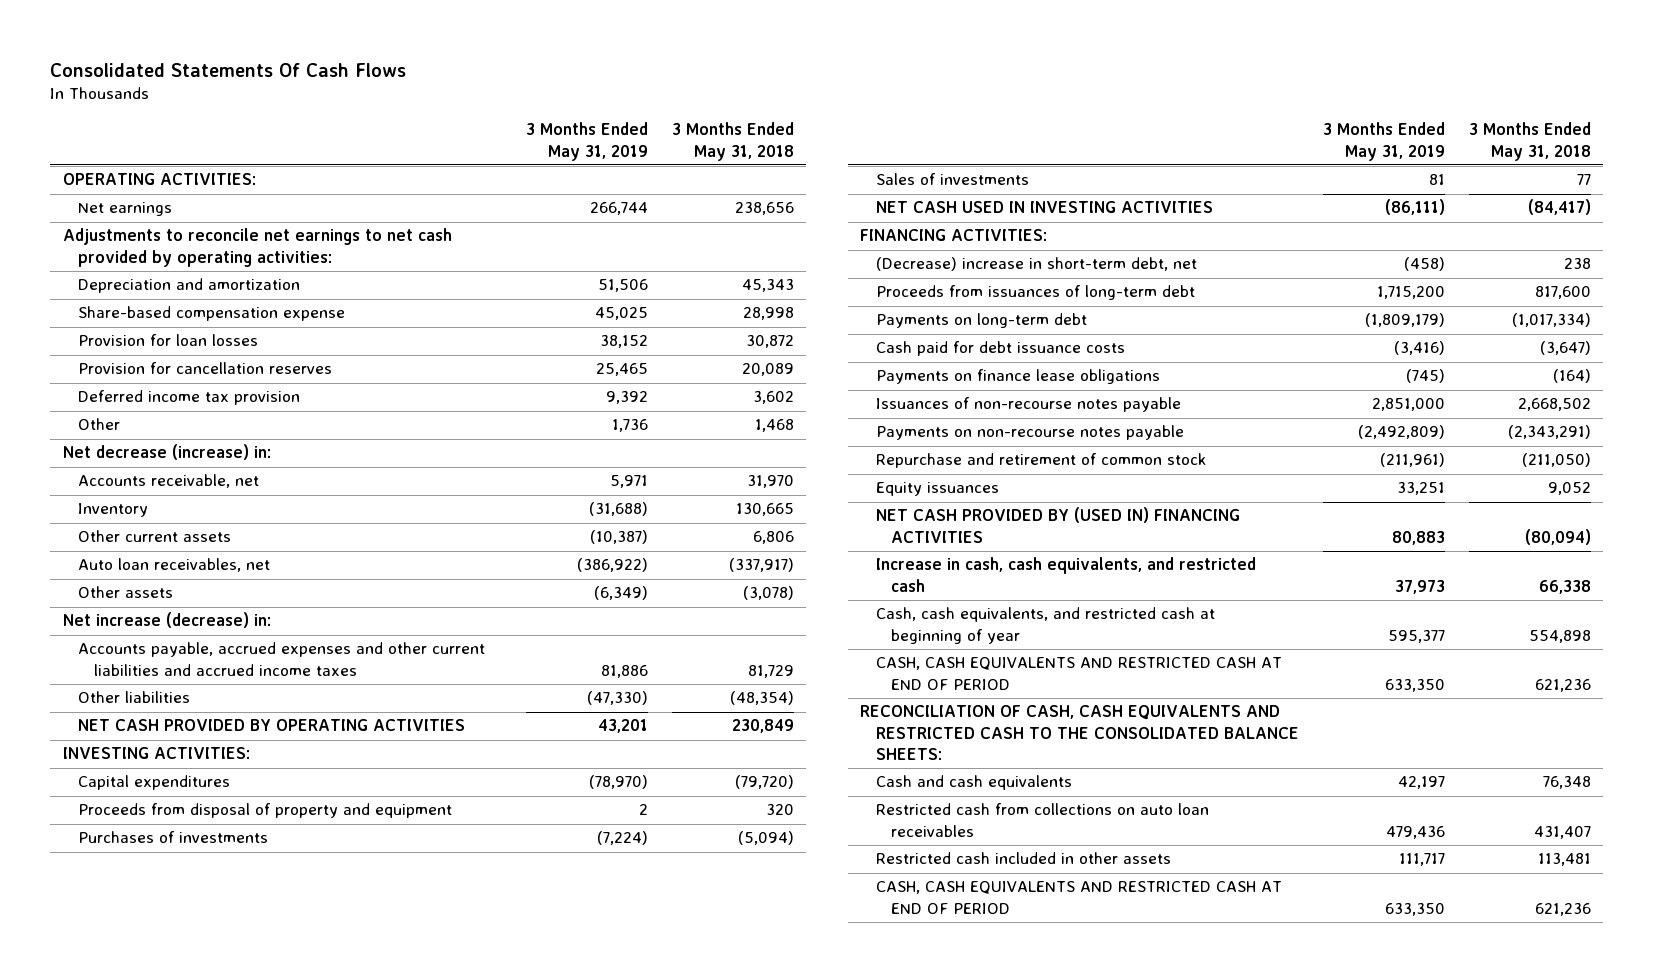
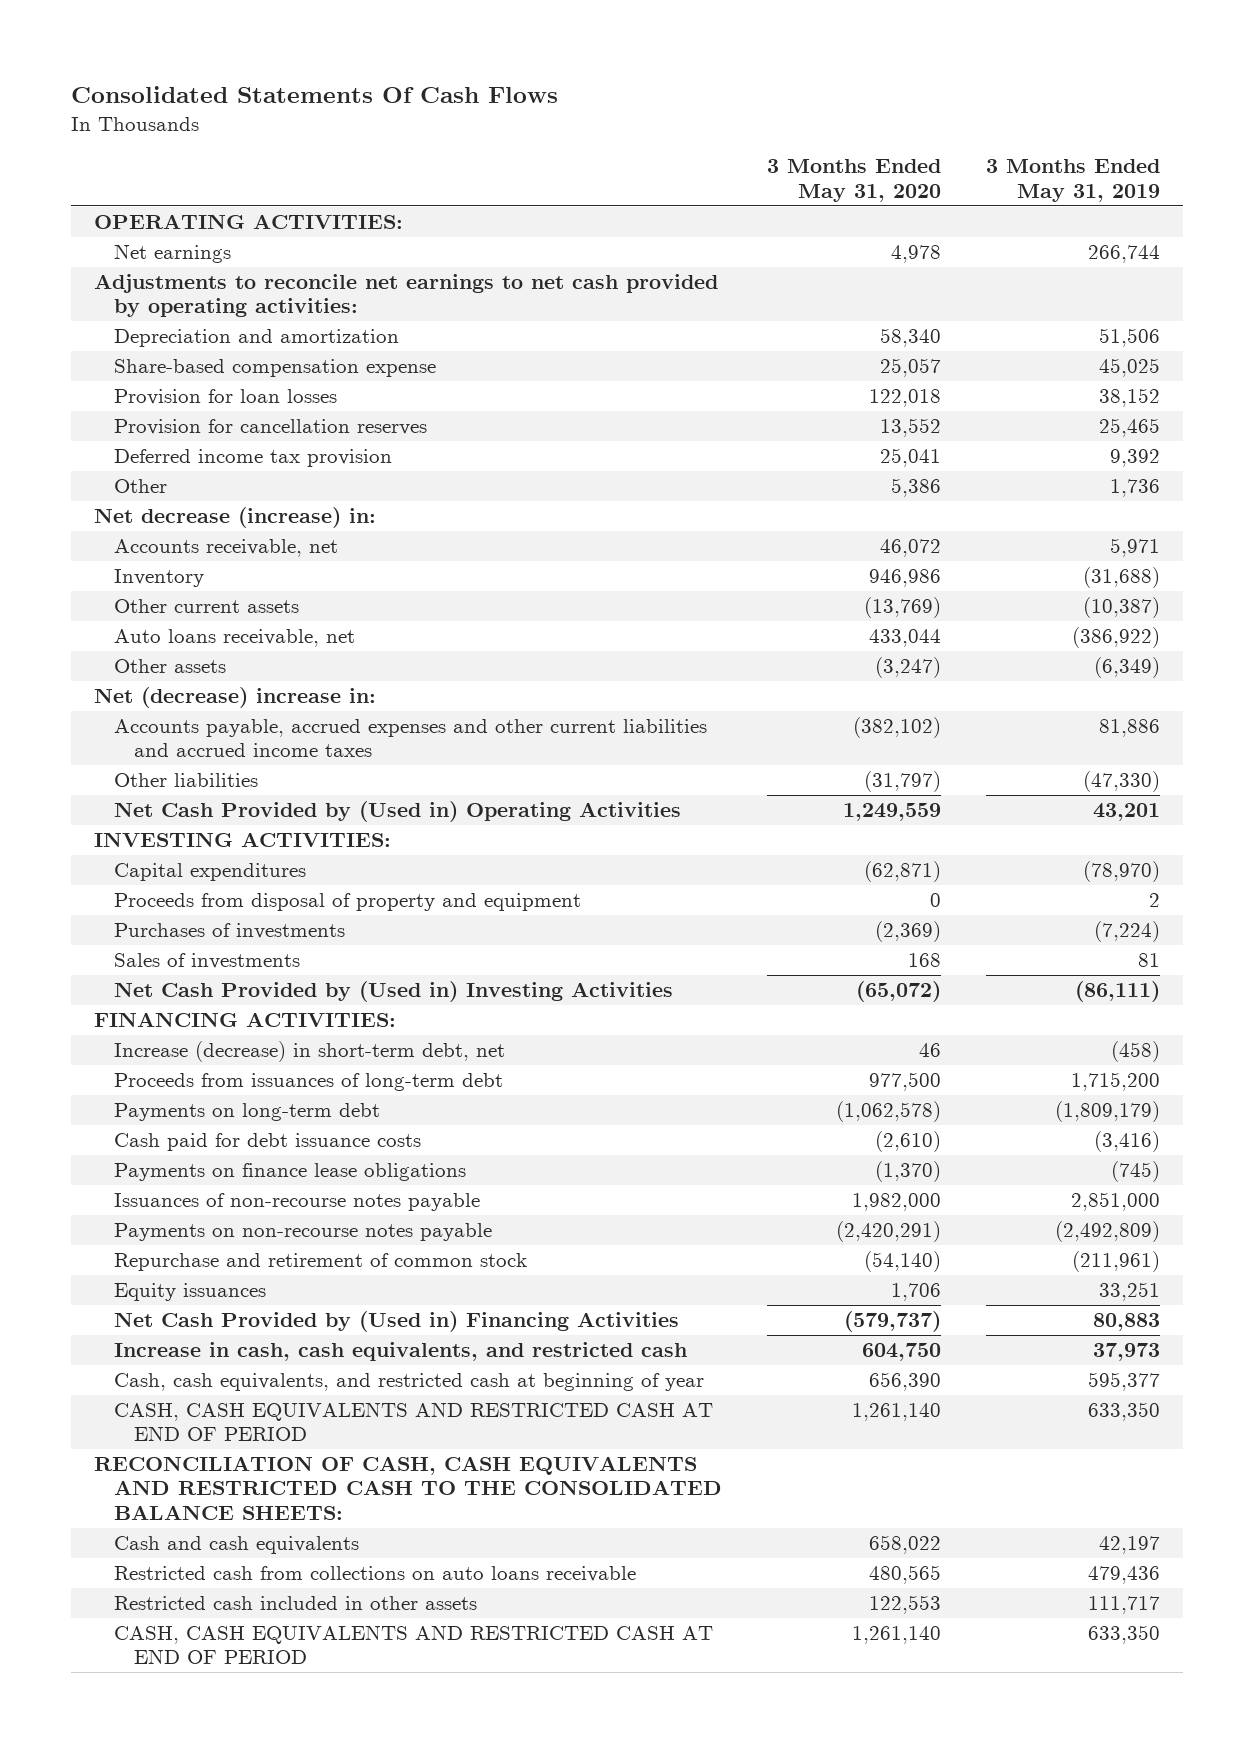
- | 3 Months Ended May 31, 2019 | 3 Months Ended May 31, 2018
+ | 3 Months Ended May 31, 2020 | 3 Months Ended May 31, 2019
- Auto loan receivables, net | (386,922) | (337,917)
+ Auto loans receivable, net | 433,044 | (386,922)
- Net increase (decrease) in:
+ Net (decrease) increase in:
- NET CASH PROVIDED BY OPERATING ACTIVITIES | 43,201 | 230,849
+ Net Cash Provided by (Used in) Operating Activities | 1,249,559 | 43,201
- NET CASH USED IN INVESTING ACTIVITIES | (86,111) | (84,417)
+ Net Cash Provided by (Used in) Investing Activities | (65,072) | (86,111)
- (Decrease) increase in short-term debt, net | (458) | 238
+ Increase (decrease) in short-term debt, net | 46 | (458)
- NET CASH PROVIDED BY (USED IN) FINANCING ACTIVITIES | 80,883 | (80,094)
+ Net Cash Provided by (Used in) Financing Activities | (579,737) | 80,883
- Restricted cash from collections on auto loan receivables | 479,436 | 431,407
+ Restricted cash from collections on auto loans receivable | 480,565 | 479,436

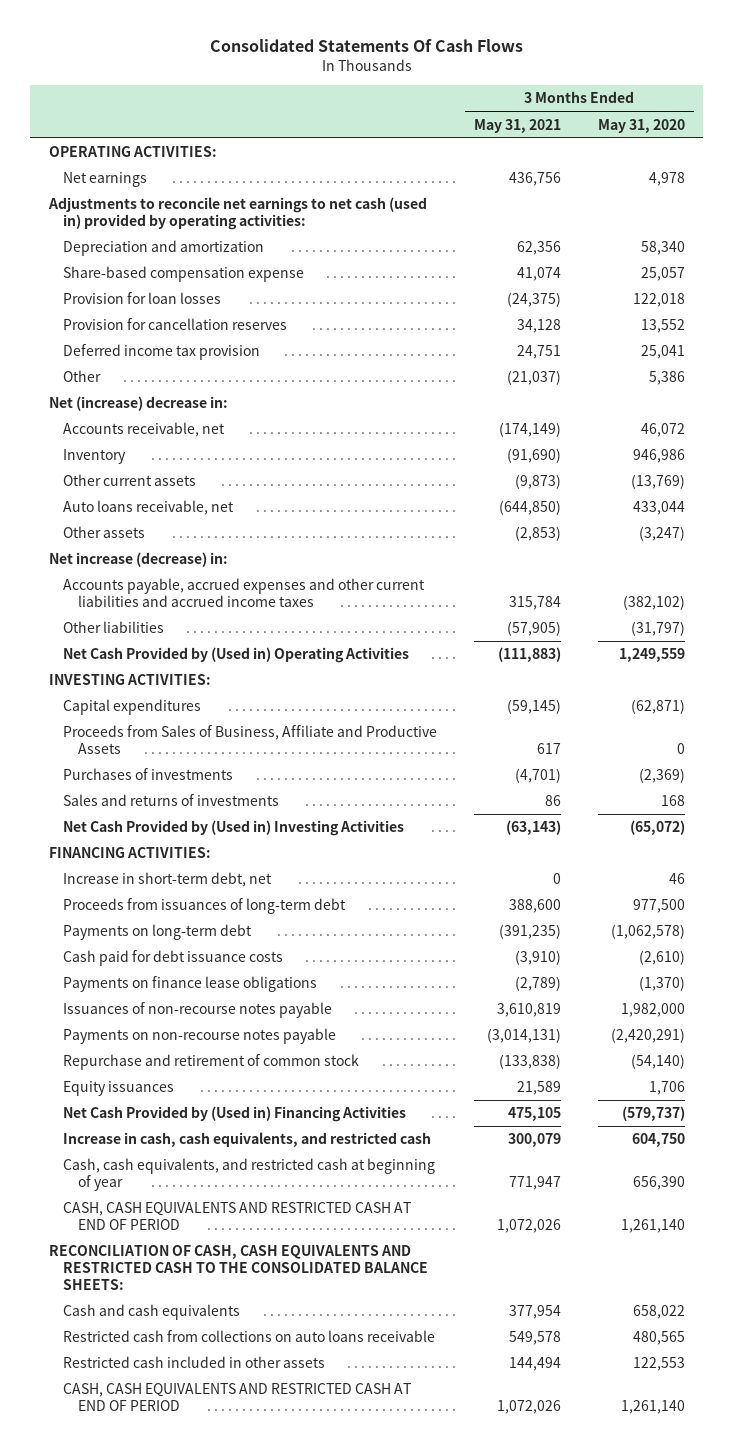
- | 3 Months Ended May 31, 2020 | 3 Months Ended May 31, 2019
+ | 3 Months Ended May 31, 2021 | 3 Months Ended May 31, 2020
- Adjustments to reconcile net earnings to net cash provided by operating activities:
+ Adjustments to reconcile net earnings to net cash (used in) provided by operating activities:
- Net decrease (increase) in:
+ Net (increase) decrease in:
- Net (decrease) increase in:
+ Net increase (decrease) in:
- Proceeds from disposal of property and equipment | 0 | 2
+ Proceeds from Sales of Business, Affiliate and Productive Assets | 617 | 0
- Sales of investments | 168 | 81
+ Sales and returns of investments | 86 | 168
- Increase (decrease) in short-term debt, net | 46 | (458)
+ Increase in short-term debt, net | 0 | 46

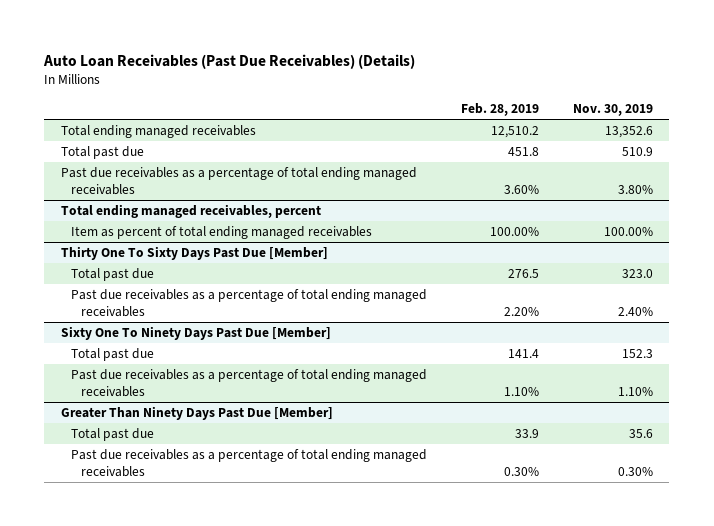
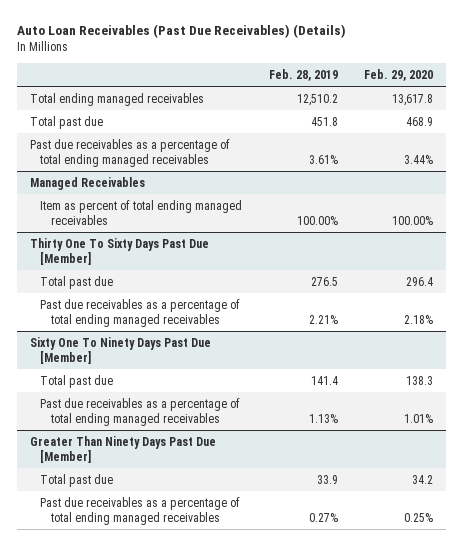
- | Feb. 28, 2019 | Nov. 30, 2019
+ | Feb. 28, 2019 | Feb. 29, 2020
- Past due receivables as a percentage of total ending managed receivables | 3.60% | 3.80%
- Total ending managed receivables, percent
+ Past due receivables as a percentage of total ending managed receivables | 3.61% | 3.44%
+ Managed Receivables
@ Thirty One To Sixty Days Past Due [Member]
- Past due receivables as a percentage of total ending managed receivables | 2.20% | 2.40%
+ Past due receivables as a percentage of total ending managed receivables | 2.21% | 2.18%
@ Sixty One To Ninety Days Past Due [Member]
- Past due receivables as a percentage of total ending managed receivables | 1.10% | 1.10%
+ Past due receivables as a percentage of total ending managed receivables | 1.13% | 1.01%
@ Greater Than Ninety Days Past Due [Member]
- Past due receivables as a percentage of total ending managed receivables | 0.30% | 0.30%
+ Past due receivables as a percentage of total ending managed receivables | 0.27% | 0.25%

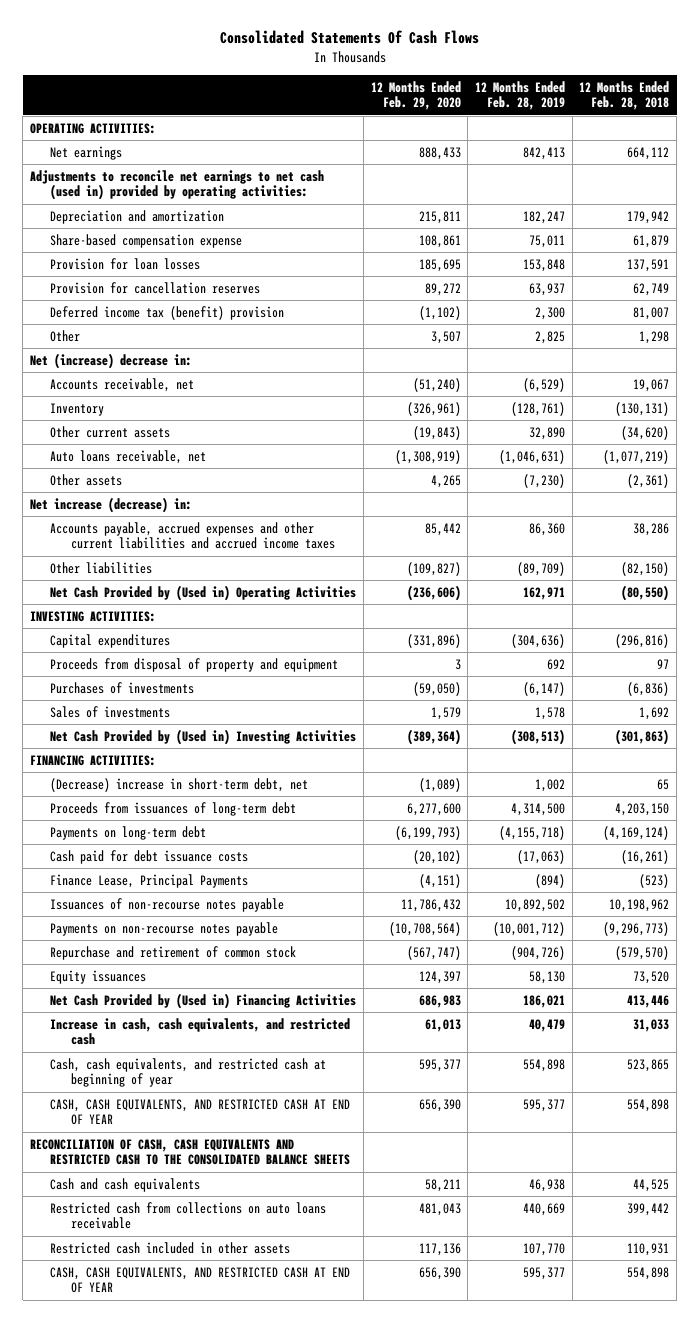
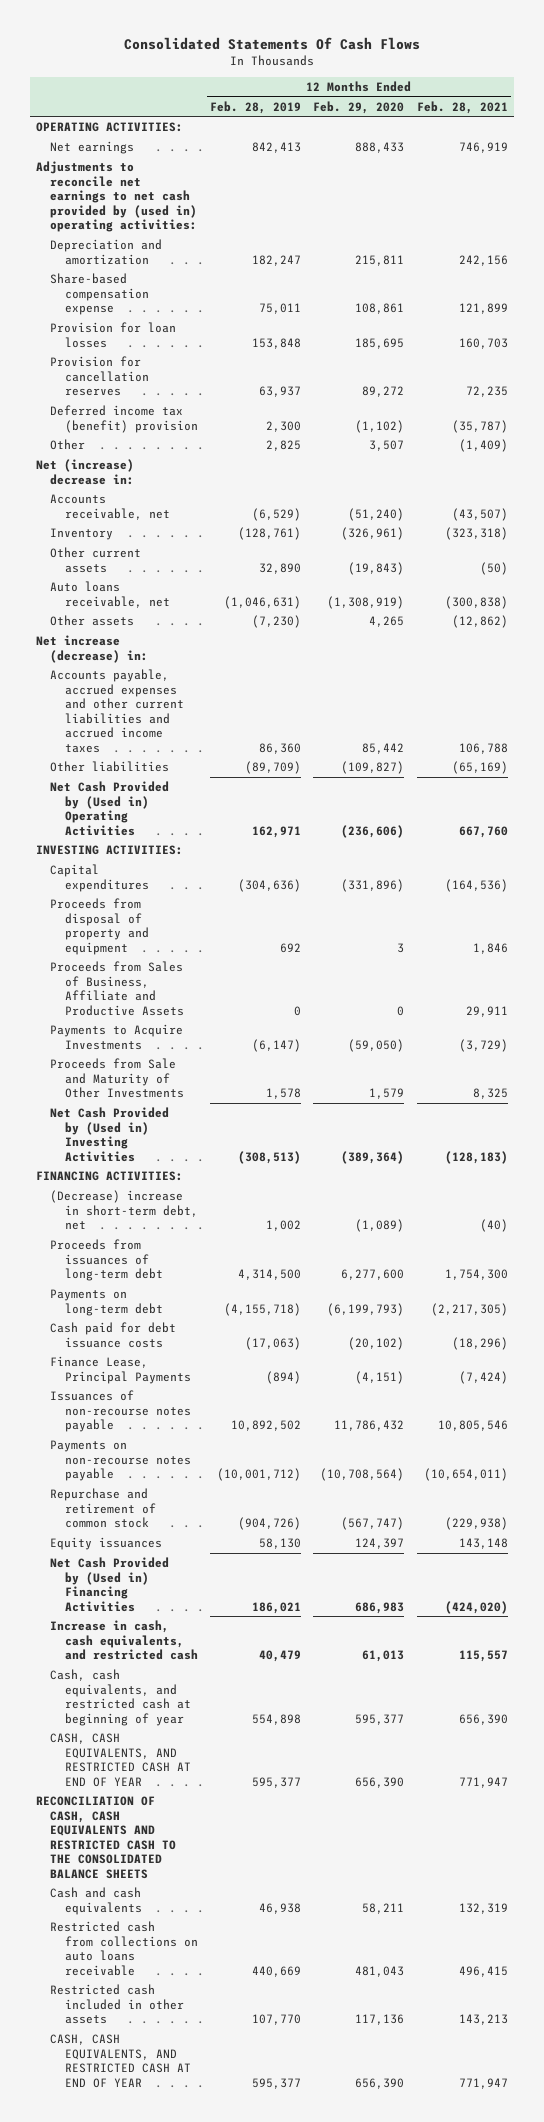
- | 12 Months Ended Feb. 29, 2020 | 12 Months Ended Feb. 28, 2019 | 12 Months Ended Feb. 28, 2018
+ | 12 Months Ended Feb. 28, 2019 | 12 Months Ended Feb. 29, 2020 | 12 Months Ended Feb. 28, 2021
- Adjustments to reconcile net earnings to net cash (used in) provided by operating activities:
+ Adjustments to reconcile net earnings to net cash provided by (used in) operating activities:
- Purchases of investments | (59,050) | (6,147) | (6,836)
- Sales of investments | 1,579 | 1,578 | 1,692
+ Proceeds from Sales of Business, Affiliate and Productive Assets | 0 | 0 | 29,911
+ Payments to Acquire Investments | (6,147) | (59,050) | (3,729)
+ Proceeds from Sale and Maturity of Other Investments | 1,578 | 1,579 | 8,325

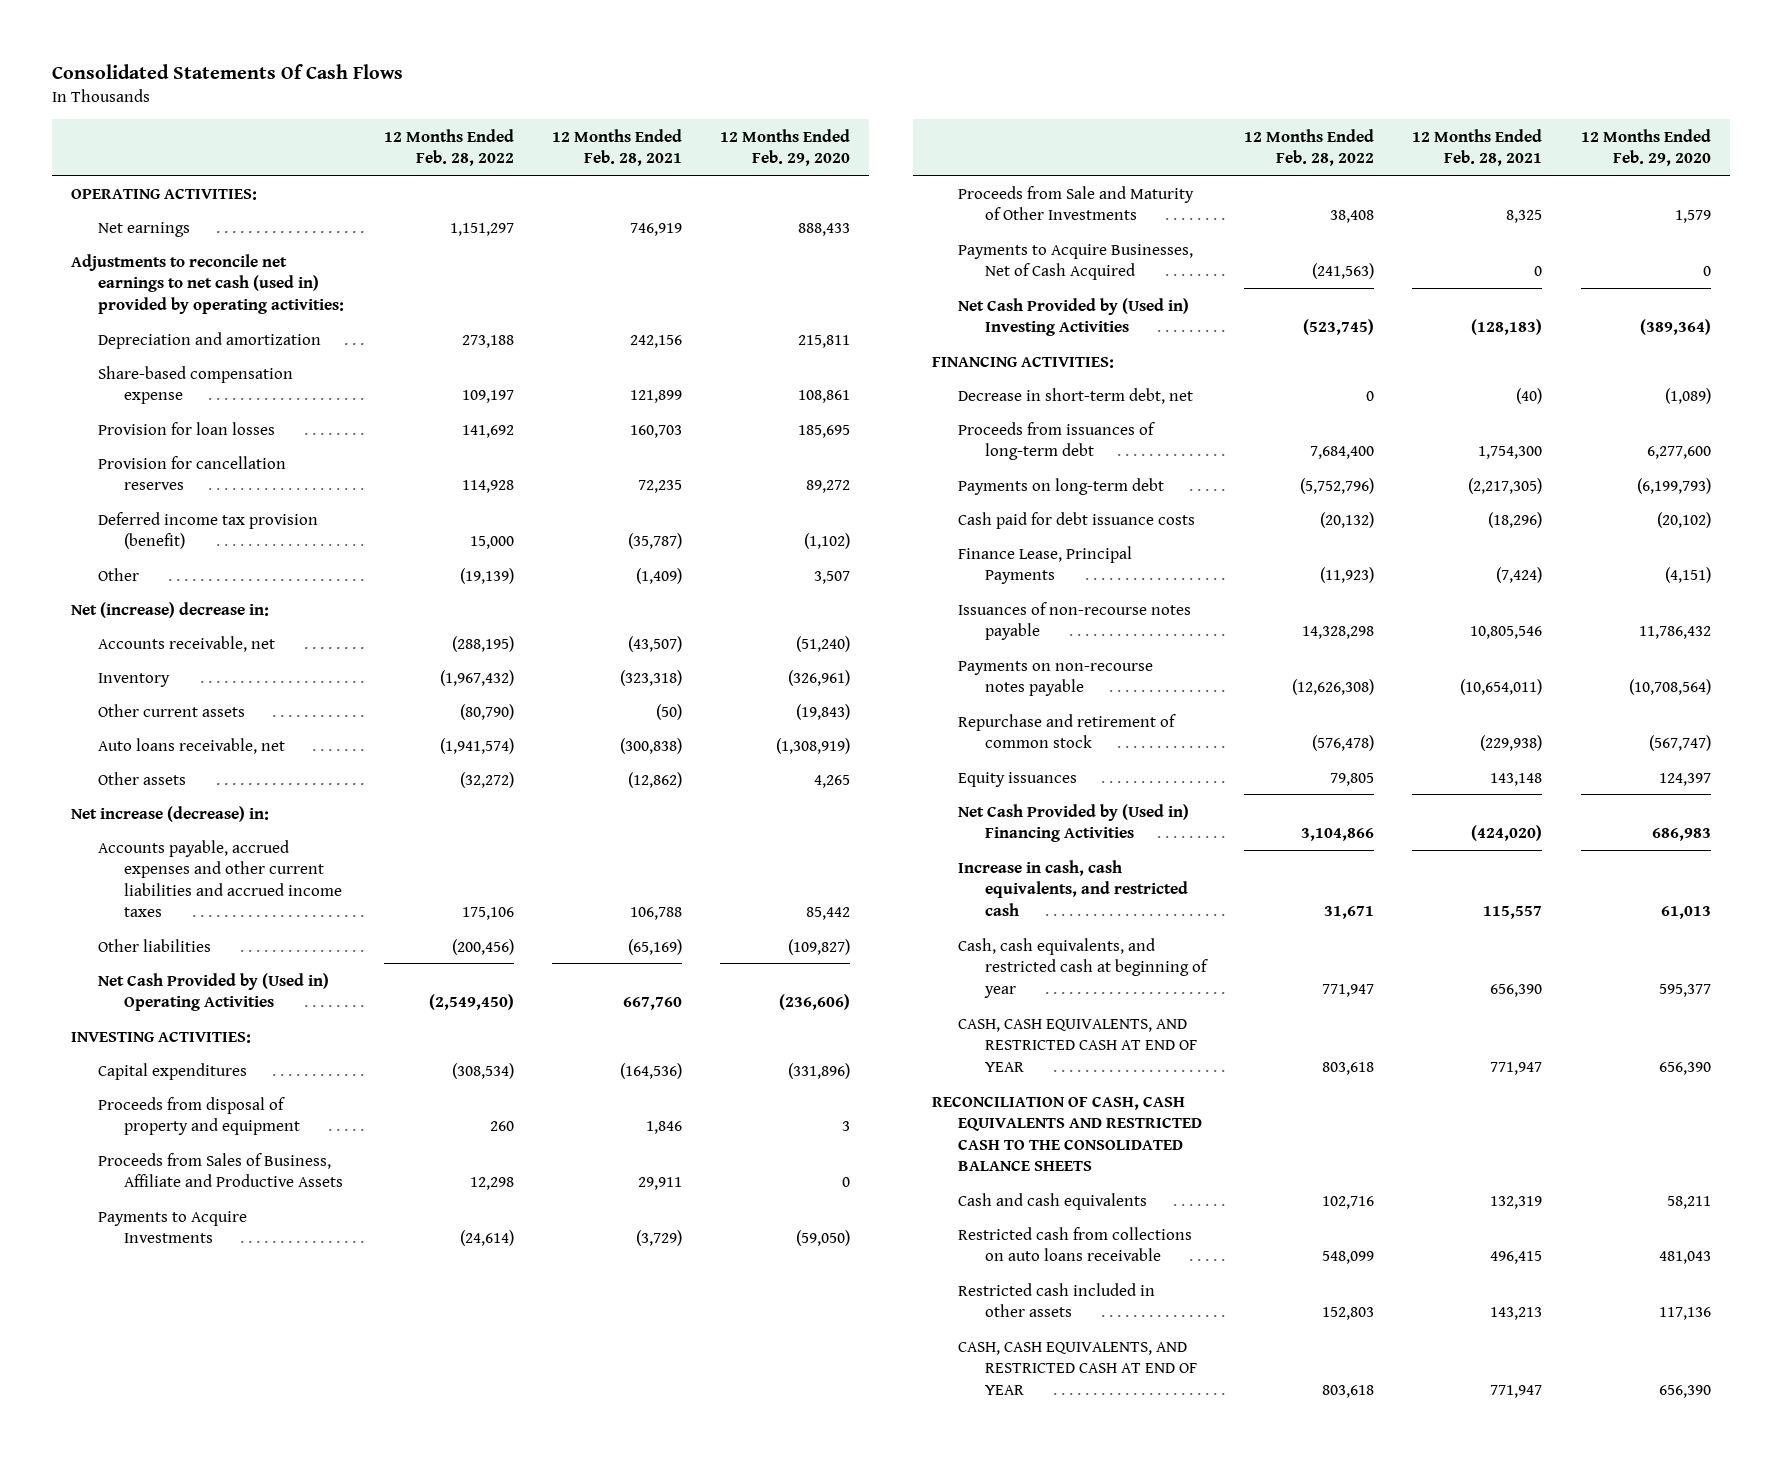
- | 12 Months Ended Feb. 28, 2019 | 12 Months Ended Feb. 29, 2020 | 12 Months Ended Feb. 28, 2021
+ | 12 Months Ended Feb. 28, 2022 | 12 Months Ended Feb. 28, 2021 | 12 Months Ended Feb. 29, 2020
- Adjustments to reconcile net earnings to net cash provided by (used in) operating activities:
+ Adjustments to reconcile net earnings to net cash (used in) provided by operating activities:
- Deferred income tax (benefit) provision | 2,300 | (1,102) | (35,787)
+ Deferred income tax provision (benefit) | 15,000 | (35,787) | (1,102)
+ Payments to Acquire Businesses, Net of Cash Acquired | (241,563) | 0 | 0
- (Decrease) increase in short-term debt, net | 1,002 | (1,089) | (40)
+ Decrease in short-term debt, net | 0 | (40) | (1,089)

